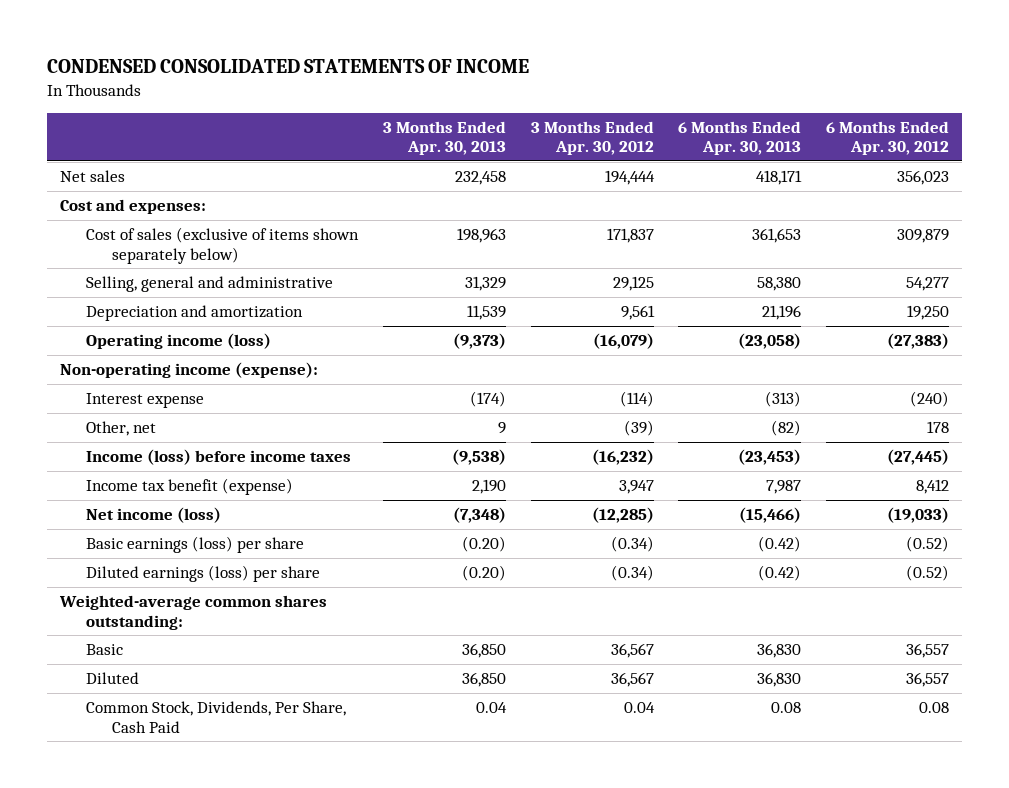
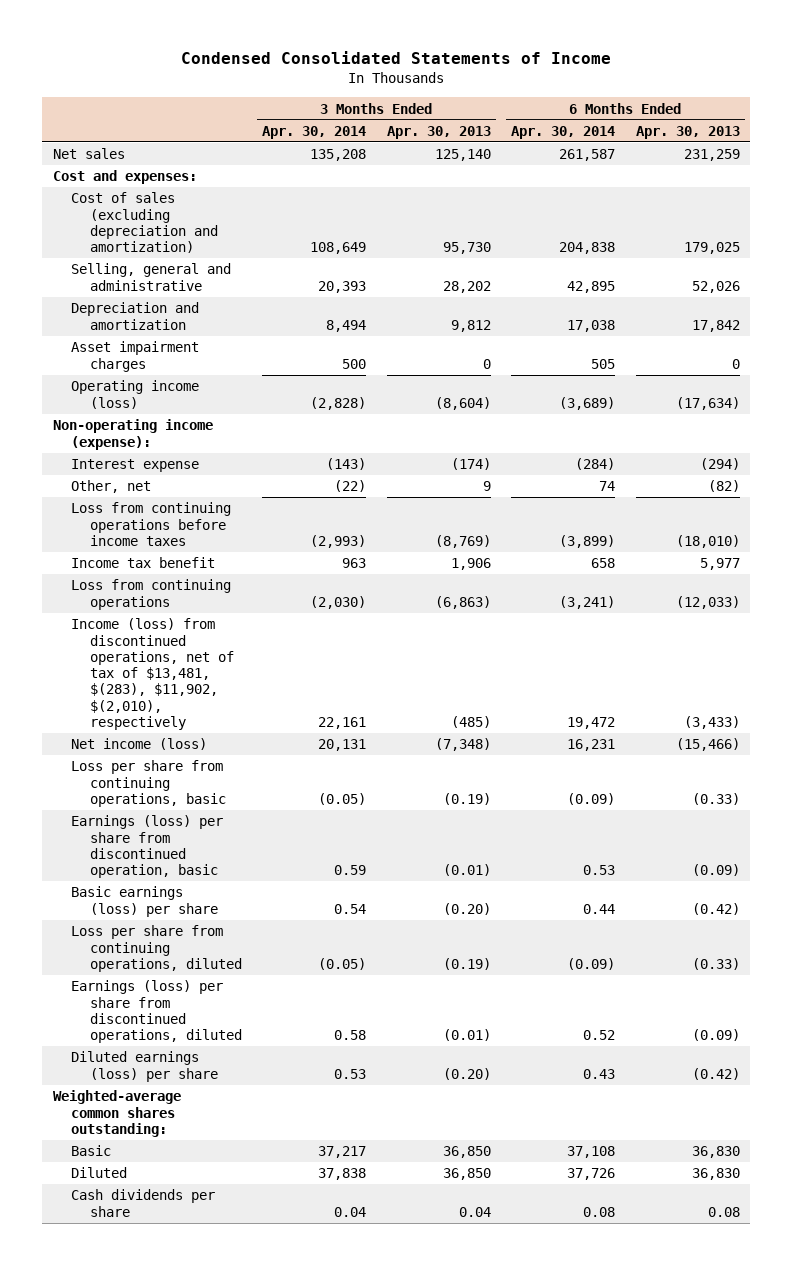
- CONDENSED CONSOLIDATED STATEMENTS OF INCOME
+ Condensed Consolidated Statements of Income
- | 3 Months Ended Apr. 30, 2013 | 3 Months Ended Apr. 30, 2012 | 6 Months Ended Apr. 30, 2013 | 6 Months Ended Apr. 30, 2012
+ | 3 Months Ended Apr. 30, 2014 | 3 Months Ended Apr. 30, 2013 | 6 Months Ended Apr. 30, 2014 | 6 Months Ended Apr. 30, 2013
- Net sales | 232,458 | 194,444 | 418,171 | 356,023
+ Net sales | 135,208 | 125,140 | 261,587 | 231,259
- Cost of sales (exclusive of items shown separately below) | 198,963 | 171,837 | 361,653 | 309,879
- Selling, general and administrative | 31,329 | 29,125 | 58,380 | 54,277
- Depreciation and amortization | 11,539 | 9,561 | 21,196 | 19,250
- Operating income (loss) | (9,373) | (16,079) | (23,058) | (27,383)
+ Cost of sales (excluding depreciation and amortization) | 108,649 | 95,730 | 204,838 | 179,025
+ Selling, general and administrative | 20,393 | 28,202 | 42,895 | 52,026
+ Depreciation and amortization | 8,494 | 9,812 | 17,038 | 17,842
+ Asset impairment charges | 500 | 0 | 505 | 0
+ Operating income (loss) | (2,828) | (8,604) | (3,689) | (17,634)
- Interest expense | (174) | (114) | (313) | (240)
+ Interest expense | (143) | (174) | (284) | (294)
- Income (loss) before income taxes | (9,538) | (16,232) | (23,453) | (27,445)
- Income tax benefit (expense) | 2,190 | 3,947 | 7,987 | 8,412
+ Loss from continuing operations before income taxes | (2,993) | (8,769) | (3,899) | (18,010)
+ Income tax benefit | 963 | 1,906 | 658 | 5,977
+ Loss from continuing operations | (2,030) | (6,863) | (3,241) | (12,033)
+ Income (loss) from discontinued operations, net of tax of $13,481, $(283), $11,902, $(2,010), respectively | 22,161 | (485) | 19,472 | (3,433)
+ Loss per share from continuing operations, basic | (0.05) | (0.19) | (0.09) | (0.33)
+ Earnings (loss) per share from discontinued operation, basic | 0.59 | (0.01) | 0.53 | (0.09)
+ Loss per share from continuing operations, diluted | (0.05) | (0.19) | (0.09) | (0.33)
+ Earnings (loss) per share from discontinued operations, diluted | 0.58 | (0.01) | 0.52 | (0.09)
- Common Stock, Dividends, Per Share, Cash Paid | 0.04 | 0.04 | 0.08 | 0.08
+ Cash dividends per share | 0.04 | 0.04 | 0.08 | 0.08

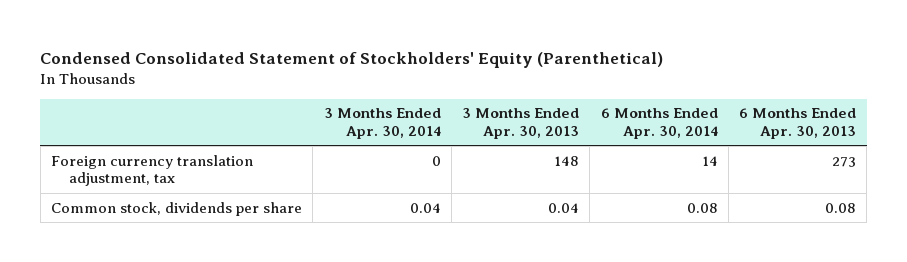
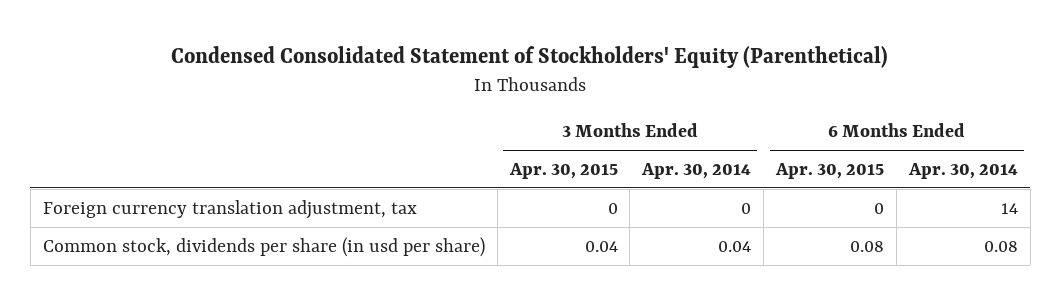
- | 3 Months Ended Apr. 30, 2014 | 3 Months Ended Apr. 30, 2013 | 6 Months Ended Apr. 30, 2014 | 6 Months Ended Apr. 30, 2013
+ | 3 Months Ended Apr. 30, 2015 | 3 Months Ended Apr. 30, 2014 | 6 Months Ended Apr. 30, 2015 | 6 Months Ended Apr. 30, 2014
- Common stock, dividends per share | 0.04 | 0.04 | 0.08 | 0.08
+ Common stock, dividends per share (in usd per share) | 0.04 | 0.04 | 0.08 | 0.08

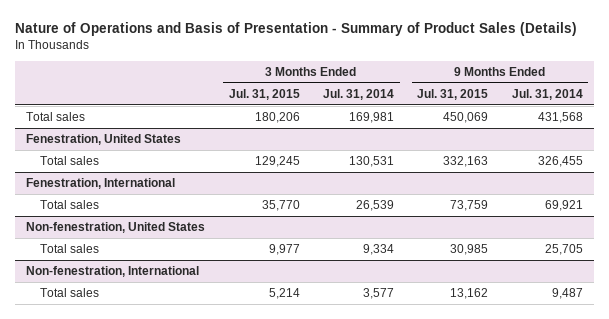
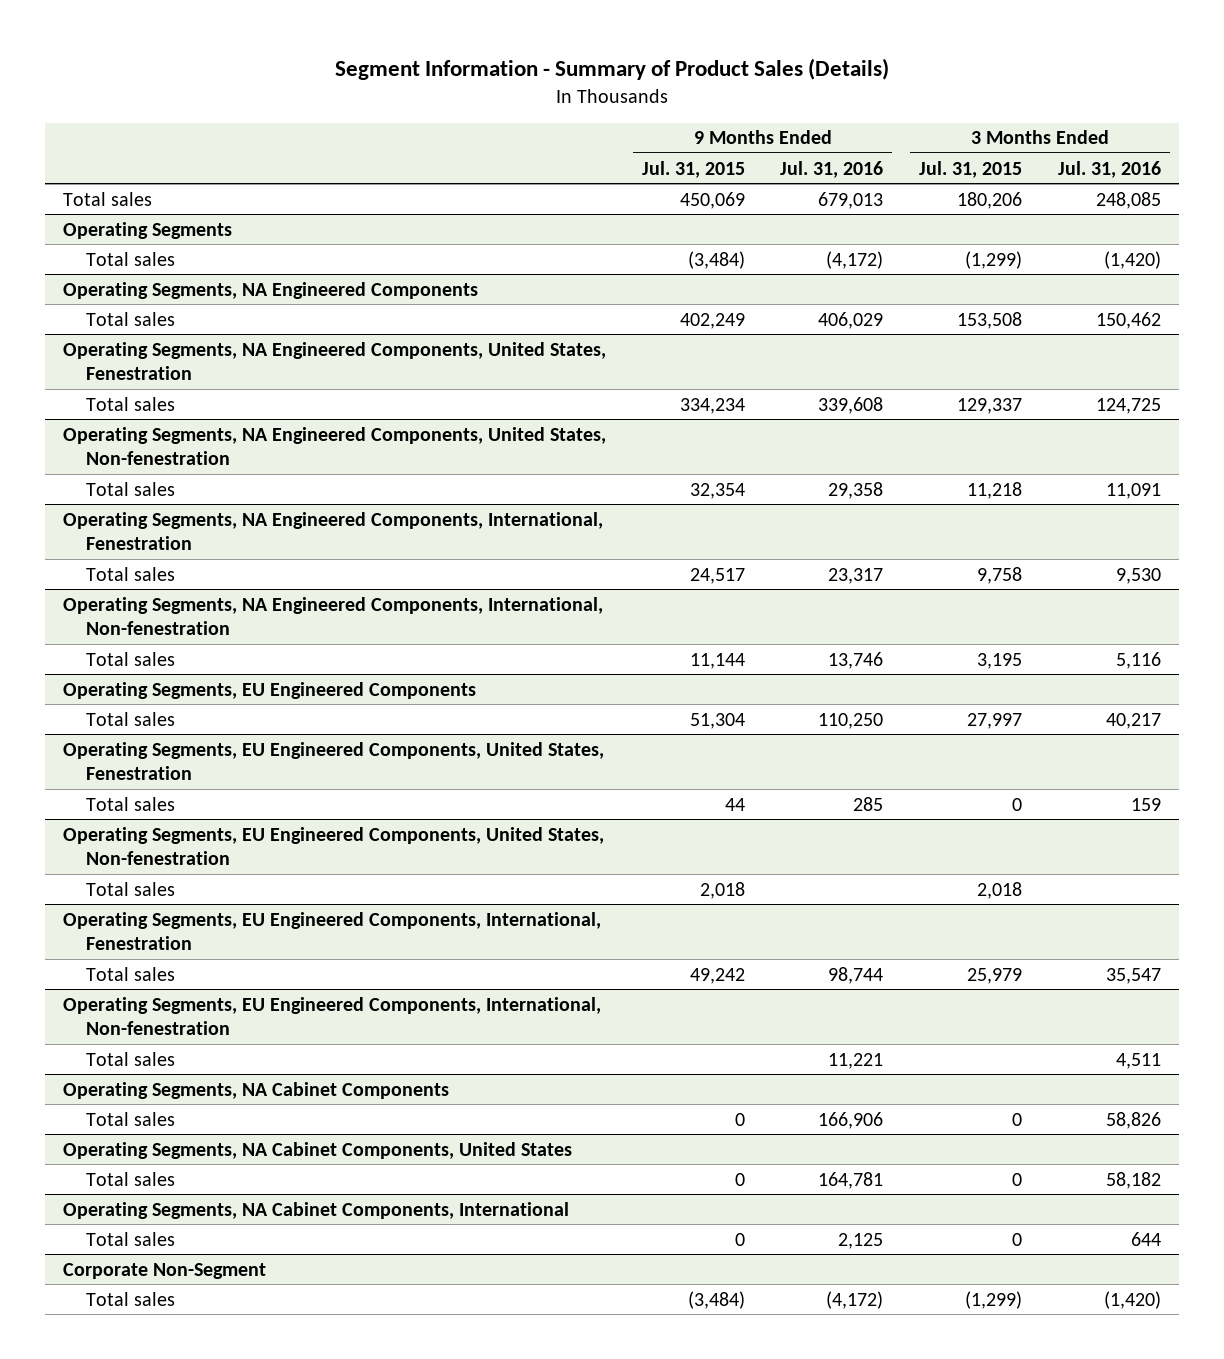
- Nature of Operations and Basis of Presentation - Summary of Product Sales (Details)
+ Segment Information - Summary of Product Sales (Details)
- | 3 Months Ended Jul. 31, 2015 | 3 Months Ended Jul. 31, 2014 | 9 Months Ended Jul. 31, 2015 | 9 Months Ended Jul. 31, 2014
+ | 9 Months Ended Jul. 31, 2015 | 9 Months Ended Jul. 31, 2016 | 3 Months Ended Jul. 31, 2015 | 3 Months Ended Jul. 31, 2016
- Fenestration, United States
- Total sales | 129,245 | 130,531 | 332,163 | 326,455
- Fenestration, International
- Total sales | 35,770 | 26,539 | 73,759 | 69,921
- Non-fenestration, United States
- Total sales | 9,977 | 9,334 | 30,985 | 25,705
- Non-fenestration, International
- Total sales | 5,214 | 3,577 | 13,162 | 9,487
+ Operating Segments
+ Total sales | (3,484) | (4,172) | (1,299) | (1,420)
+ Operating Segments, NA Engineered Components
+ Total sales | 402,249 | 406,029 | 153,508 | 150,462
+ Operating Segments, NA Engineered Components, United States, Fenestration
+ Total sales | 334,234 | 339,608 | 129,337 | 124,725
+ Operating Segments, NA Engineered Components, United States, Non-fenestration
+ Total sales | 32,354 | 29,358 | 11,218 | 11,091
+ Operating Segments, NA Engineered Components, International, Fenestration
+ Total sales | 24,517 | 23,317 | 9,758 | 9,530
+ Operating Segments, NA Engineered Components, International, Non-fenestration
+ Total sales | 11,144 | 13,746 | 3,195 | 5,116
+ Operating Segments, EU Engineered Components
+ Total sales | 51,304 | 110,250 | 27,997 | 40,217
+ Operating Segments, EU Engineered Components, United States, Fenestration
+ Total sales | 44 | 285 | 0 | 159
+ Operating Segments, EU Engineered Components, United States, Non-fenestration
+ Total sales | 2,018 | | 2,018 |
+ Operating Segments, EU Engineered Components, International, Fenestration
+ Total sales | 49,242 | 98,744 | 25,979 | 35,547
+ Operating Segments, EU Engineered Components, International, Non-fenestration
+ Total sales | | 11,221 | | 4,511
+ Operating Segments, NA Cabinet Components
+ Total sales | 0 | 166,906 | 0 | 58,826
+ Operating Segments, NA Cabinet Components, United States
+ Total sales | 0 | 164,781 | 0 | 58,182
+ Operating Segments, NA Cabinet Components, International
+ Total sales | 0 | 2,125 | 0 | 644
+ Corporate Non-Segment
+ Total sales | (3,484) | (4,172) | (1,299) | (1,420)

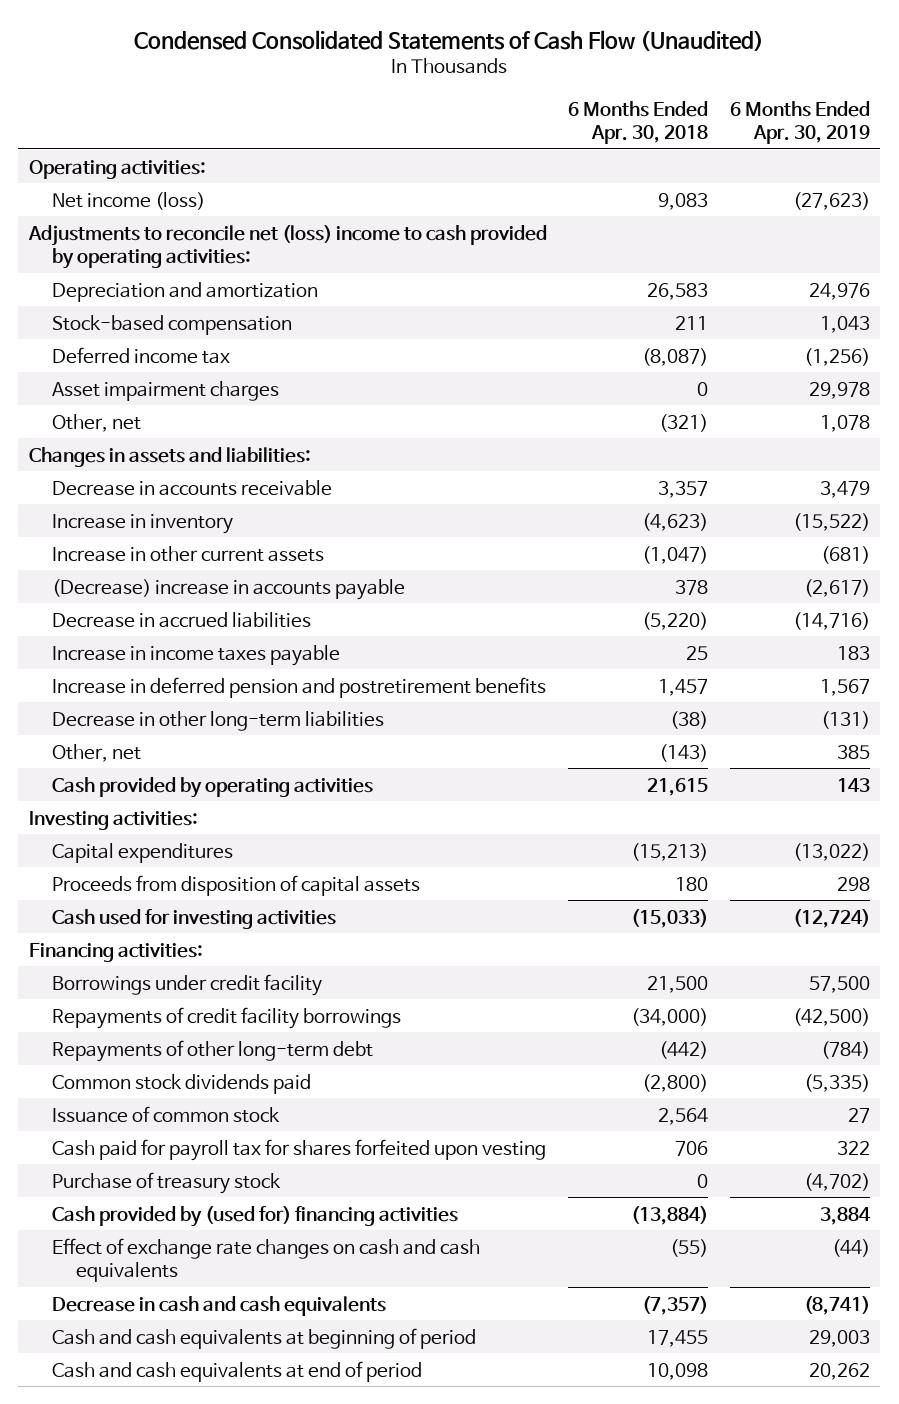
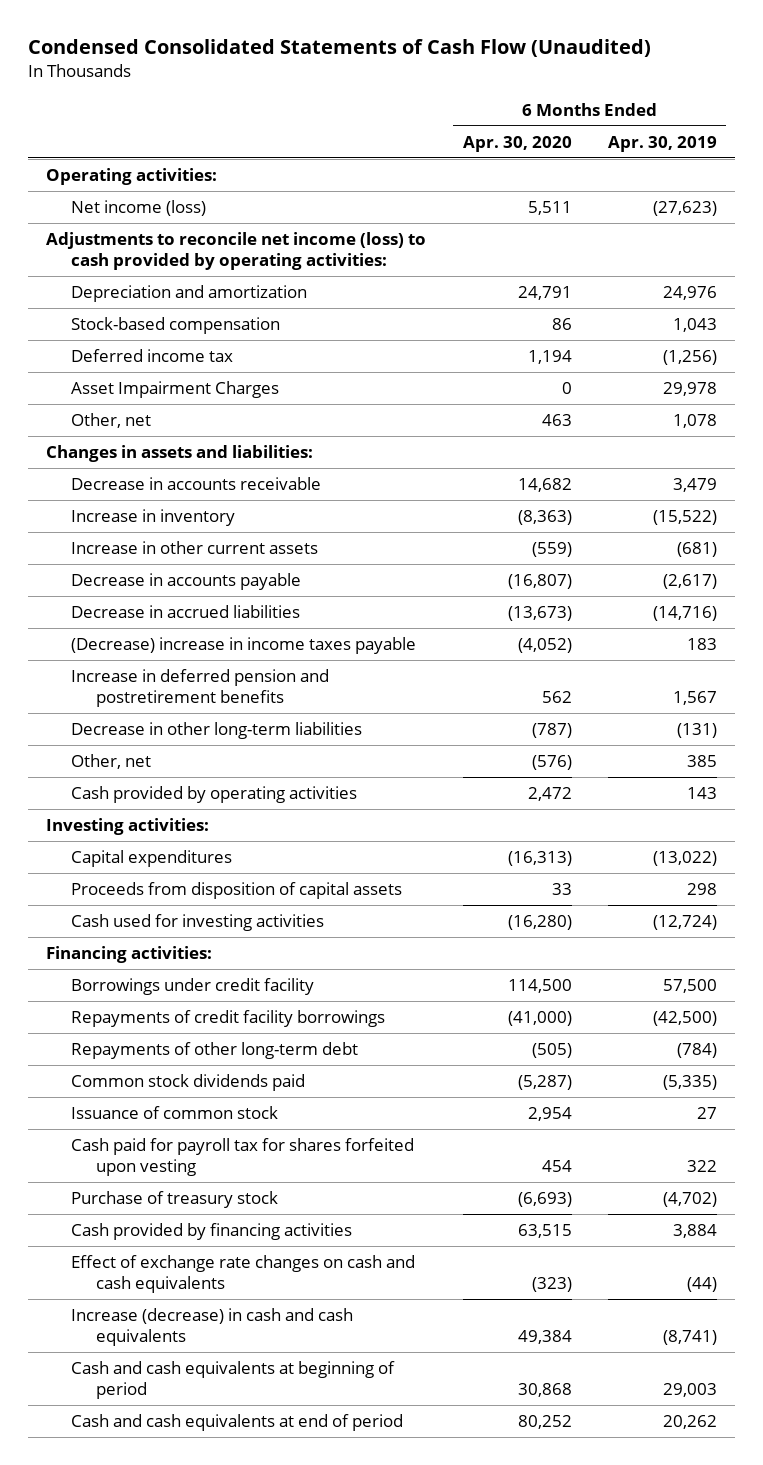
- | 6 Months Ended Apr. 30, 2018 | 6 Months Ended Apr. 30, 2019
+ | 6 Months Ended Apr. 30, 2020 | 6 Months Ended Apr. 30, 2019
- Adjustments to reconcile net (loss) income to cash provided by operating activities:
+ Adjustments to reconcile net income (loss) to cash provided by operating activities:
- Asset impairment charges | 0 | 29,978
+ Asset Impairment Charges | 0 | 29,978
- (Decrease) increase in accounts payable | 378 | (2,617)
+ Decrease in accounts payable | (16,807) | (2,617)
- Increase in income taxes payable | 25 | 183
+ (Decrease) increase in income taxes payable | (4,052) | 183
- Cash provided by (used for) financing activities | (13,884) | 3,884
+ Cash provided by financing activities | 63,515 | 3,884
- Decrease in cash and cash equivalents | (7,357) | (8,741)
+ Increase (decrease) in cash and cash equivalents | 49,384 | (8,741)

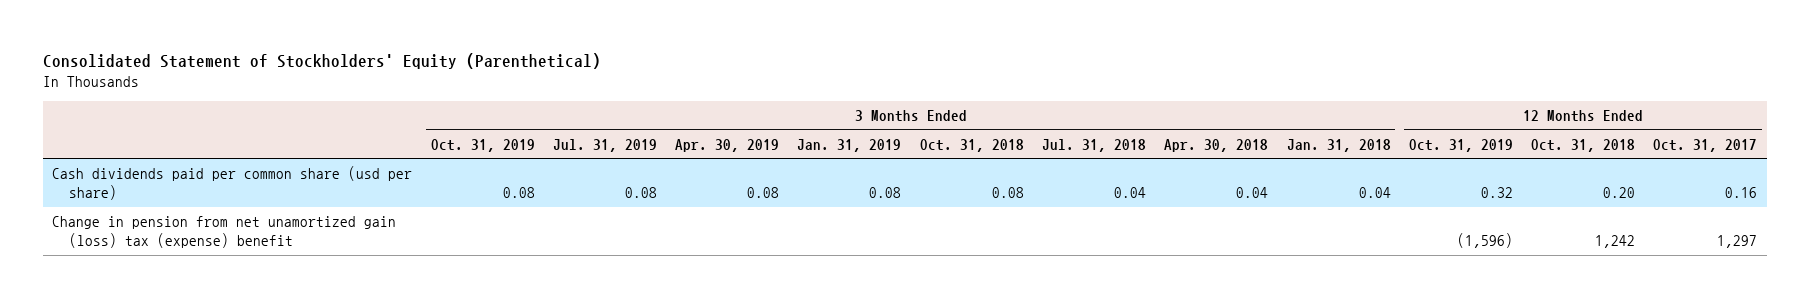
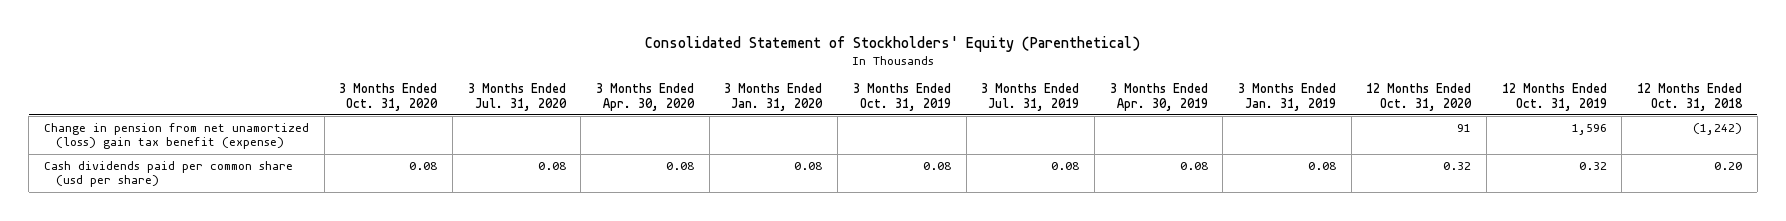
- | 3 Months Ended Oct. 31, 2019 | 3 Months Ended Jul. 31, 2019 | 3 Months Ended Apr. 30, 2019 | 3 Months Ended Jan. 31, 2019 | 3 Months Ended Oct. 31, 2018 | 3 Months Ended Jul. 31, 2018 | 3 Months Ended Apr. 30, 2018 | 3 Months Ended Jan. 31, 2018 | 12 Months Ended Oct. 31, 2019 | 12 Months Ended Oct. 31, 2018 | 12 Months Ended Oct. 31, 2017
+ | 3 Months Ended Oct. 31, 2020 | 3 Months Ended Jul. 31, 2020 | 3 Months Ended Apr. 30, 2020 | 3 Months Ended Jan. 31, 2020 | 3 Months Ended Oct. 31, 2019 | 3 Months Ended Jul. 31, 2019 | 3 Months Ended Apr. 30, 2019 | 3 Months Ended Jan. 31, 2019 | 12 Months Ended Oct. 31, 2020 | 12 Months Ended Oct. 31, 2019 | 12 Months Ended Oct. 31, 2018
+ Change in pension from net unamortized (loss) gain tax benefit (expense) | | | | | | | | | 91 | 1,596 | (1,242)
- Change in pension from net unamortized gain (loss) tax (expense) benefit | | | | | | | | | (1,596) | 1,242 | 1,297

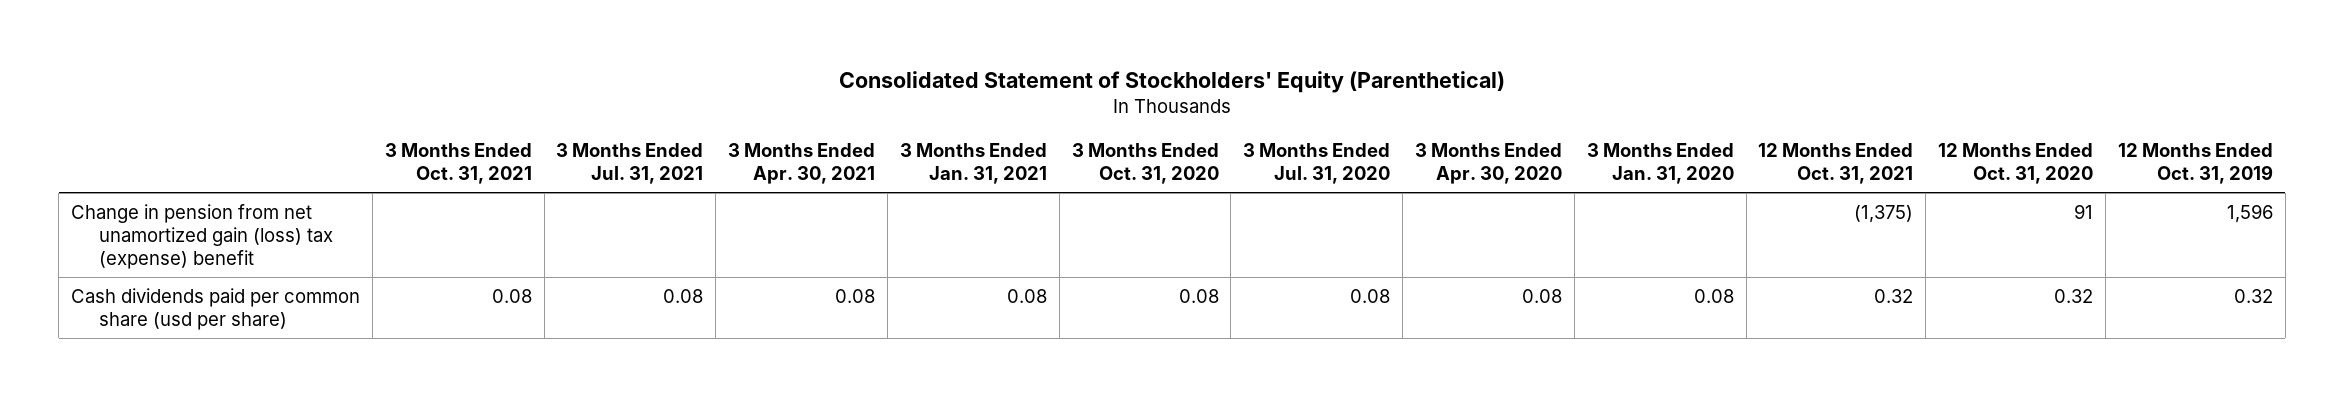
- | 3 Months Ended Oct. 31, 2020 | 3 Months Ended Jul. 31, 2020 | 3 Months Ended Apr. 30, 2020 | 3 Months Ended Jan. 31, 2020 | 3 Months Ended Oct. 31, 2019 | 3 Months Ended Jul. 31, 2019 | 3 Months Ended Apr. 30, 2019 | 3 Months Ended Jan. 31, 2019 | 12 Months Ended Oct. 31, 2020 | 12 Months Ended Oct. 31, 2019 | 12 Months Ended Oct. 31, 2018
+ | 3 Months Ended Oct. 31, 2021 | 3 Months Ended Jul. 31, 2021 | 3 Months Ended Apr. 30, 2021 | 3 Months Ended Jan. 31, 2021 | 3 Months Ended Oct. 31, 2020 | 3 Months Ended Jul. 31, 2020 | 3 Months Ended Apr. 30, 2020 | 3 Months Ended Jan. 31, 2020 | 12 Months Ended Oct. 31, 2021 | 12 Months Ended Oct. 31, 2020 | 12 Months Ended Oct. 31, 2019
- Change in pension from net unamortized (loss) gain tax benefit (expense) | | | | | | | | | 91 | 1,596 | (1,242)
+ Change in pension from net unamortized gain (loss) tax (expense) benefit | | | | | | | | | (1,375) | 91 | 1,596

